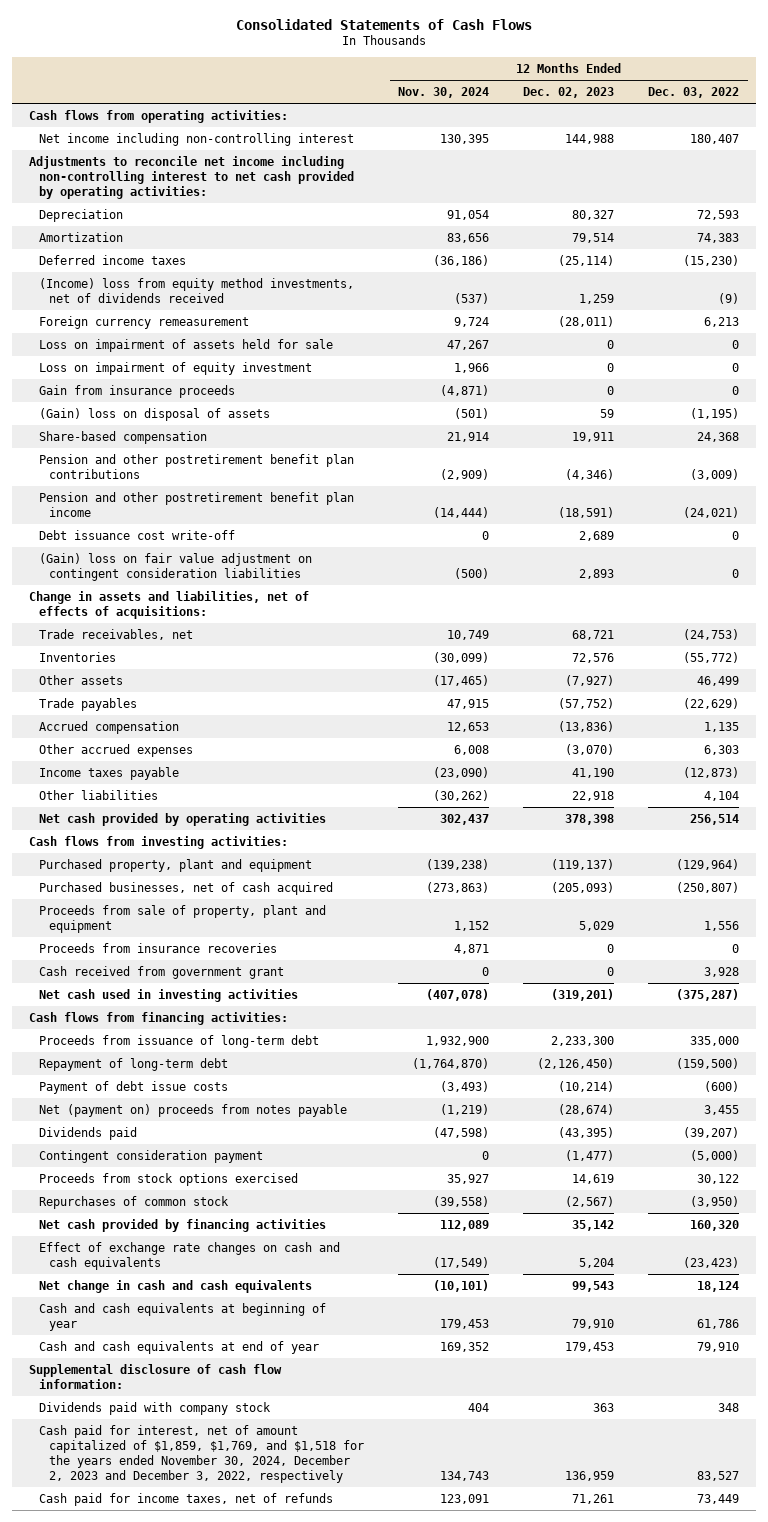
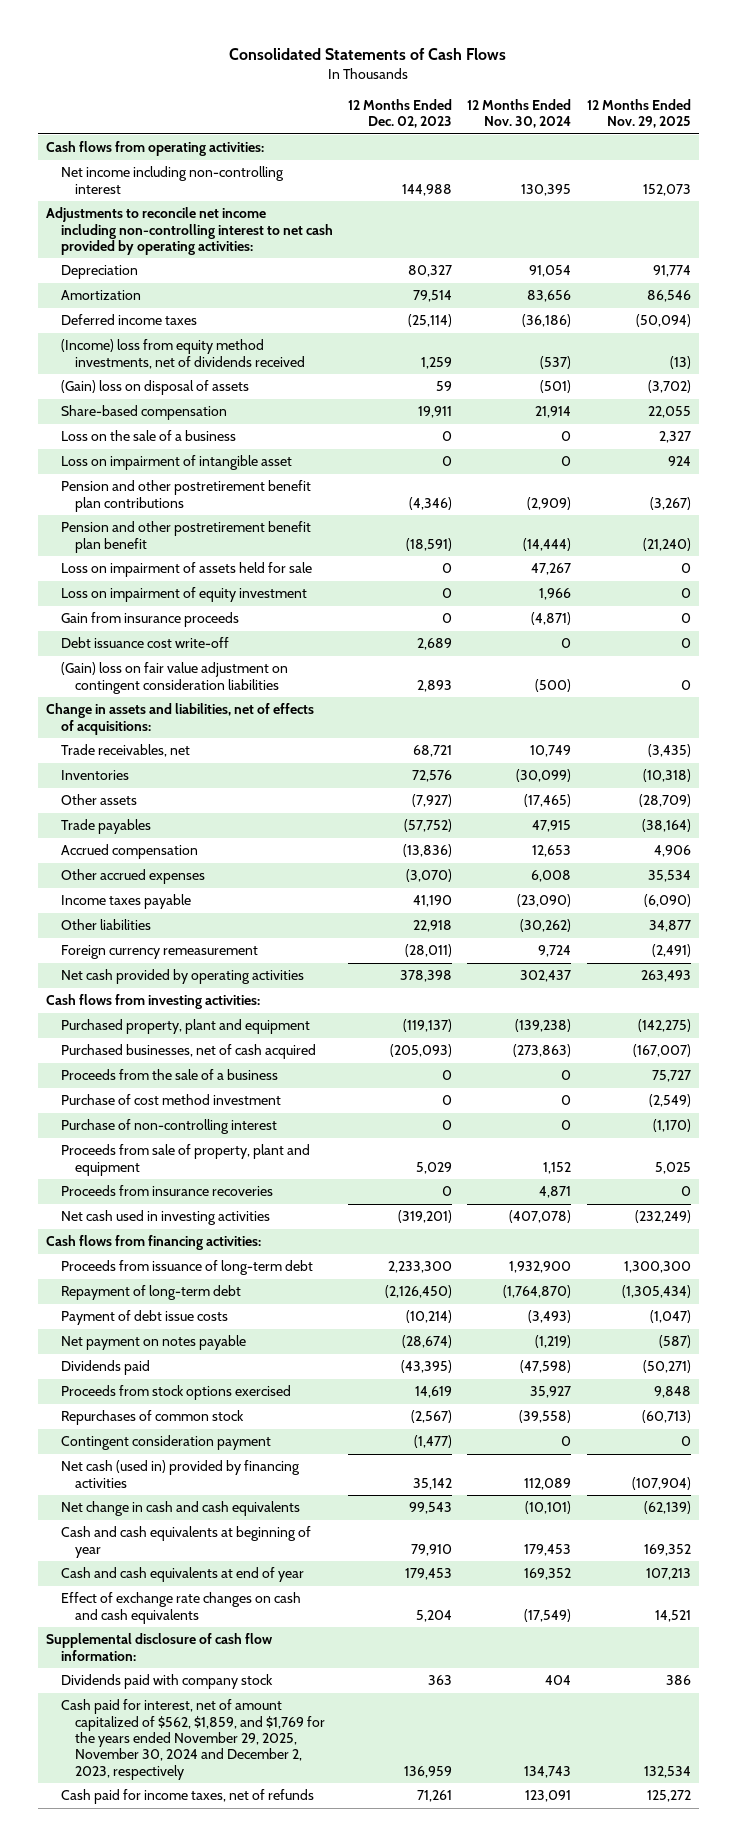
- | 12 Months Ended Nov. 30, 2024 | 12 Months Ended Dec. 02, 2023 | 12 Months Ended Dec. 03, 2022
+ | 12 Months Ended Dec. 02, 2023 | 12 Months Ended Nov. 30, 2024 | 12 Months Ended Nov. 29, 2025
+ Loss on the sale of a business | 0 | 0 | 2,327
+ Loss on impairment of intangible asset | 0 | 0 | 924
- Pension and other postretirement benefit plan income | (14,444) | (18,591) | (24,021)
+ Pension and other postretirement benefit plan benefit | (18,591) | (14,444) | (21,240)
moved down: Loss on impairment of assets held for sale | 0 | 47,267 | 0
moved down: Loss on impairment of equity investment | 0 | 1,966 | 0
moved down: Gain from insurance proceeds | 0 | (4,871) | 0
moved down: Foreign currency remeasurement | (28,011) | 9,724 | (2,491)
+ Proceeds from the sale of a business | 0 | 0 | 75,727
+ Purchase of cost method investment | 0 | 0 | (2,549)
+ Purchase of non-controlling interest | 0 | 0 | (1,170)
- Cash received from government grant | 0 | 0 | 3,928
- Net (payment on) proceeds from notes payable | (1,219) | (28,674) | 3,455
+ Net payment on notes payable | (28,674) | (1,219) | (587)
- Net cash provided by financing activities | 112,089 | 35,142 | 160,320
moved down: Contingent consideration payment | (1,477) | 0 | 0
+ Net cash (used in) provided by financing activities | 35,142 | 112,089 | (107,904)
moved down: Effect of exchange rate changes on cash and cash equivalents | 5,204 | (17,549) | 14,521
- Cash paid for interest, net of amount capitalized of $1,859, $1,769, and $1,518 for the years ended November 30, 2024, December 2, 2023 and December 3, 2022, respectively | 134,743 | 136,959 | 83,527
+ Cash paid for interest, net of amount capitalized of $562, $1,859, and $1,769 for the years ended November 29, 2025, November 30, 2024 and December 2, 2023, respectively | 136,959 | 134,743 | 132,534

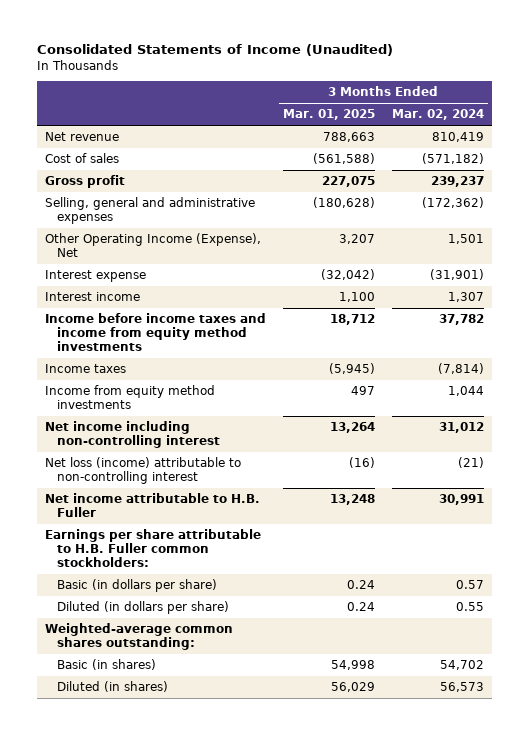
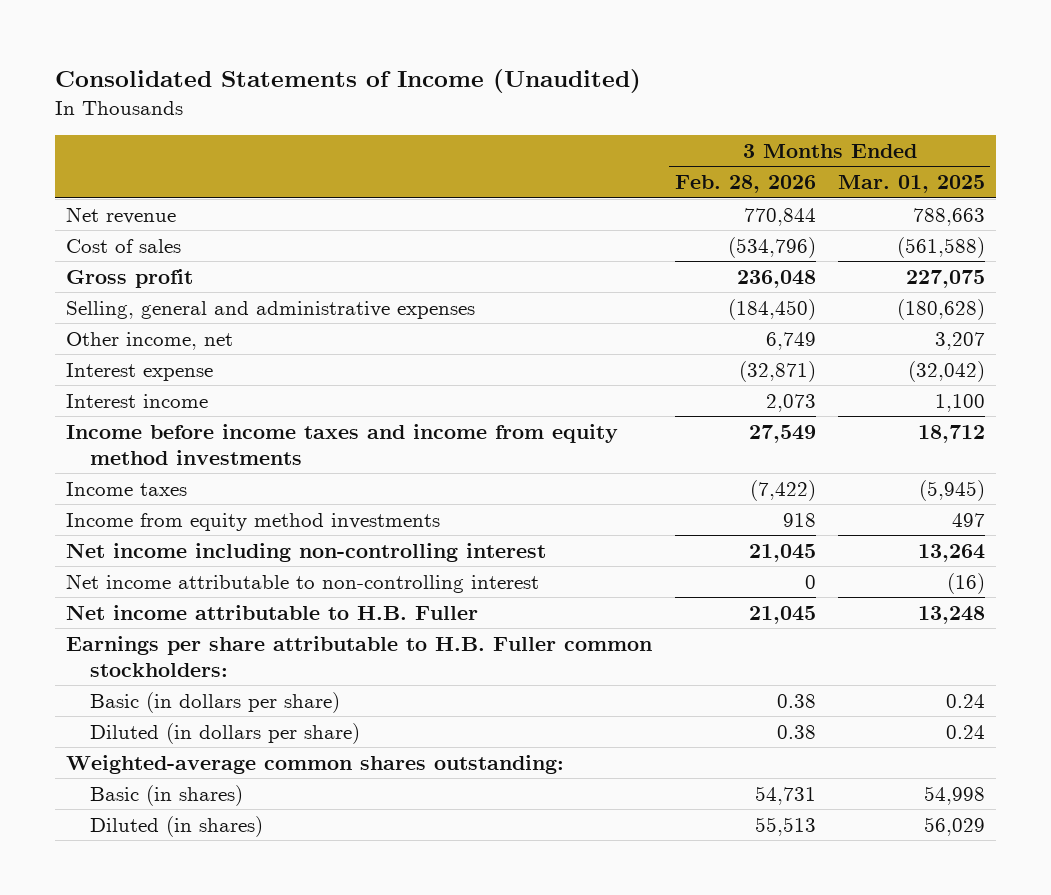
- | 3 Months Ended Mar. 01, 2025 | 3 Months Ended Mar. 02, 2024
+ | 3 Months Ended Feb. 28, 2026 | 3 Months Ended Mar. 01, 2025
- Other Operating Income (Expense), Net | 3,207 | 1,501
+ Other income, net | 6,749 | 3,207
- Net loss (income) attributable to non-controlling interest | (16) | (21)
+ Net income attributable to non-controlling interest | 0 | (16)

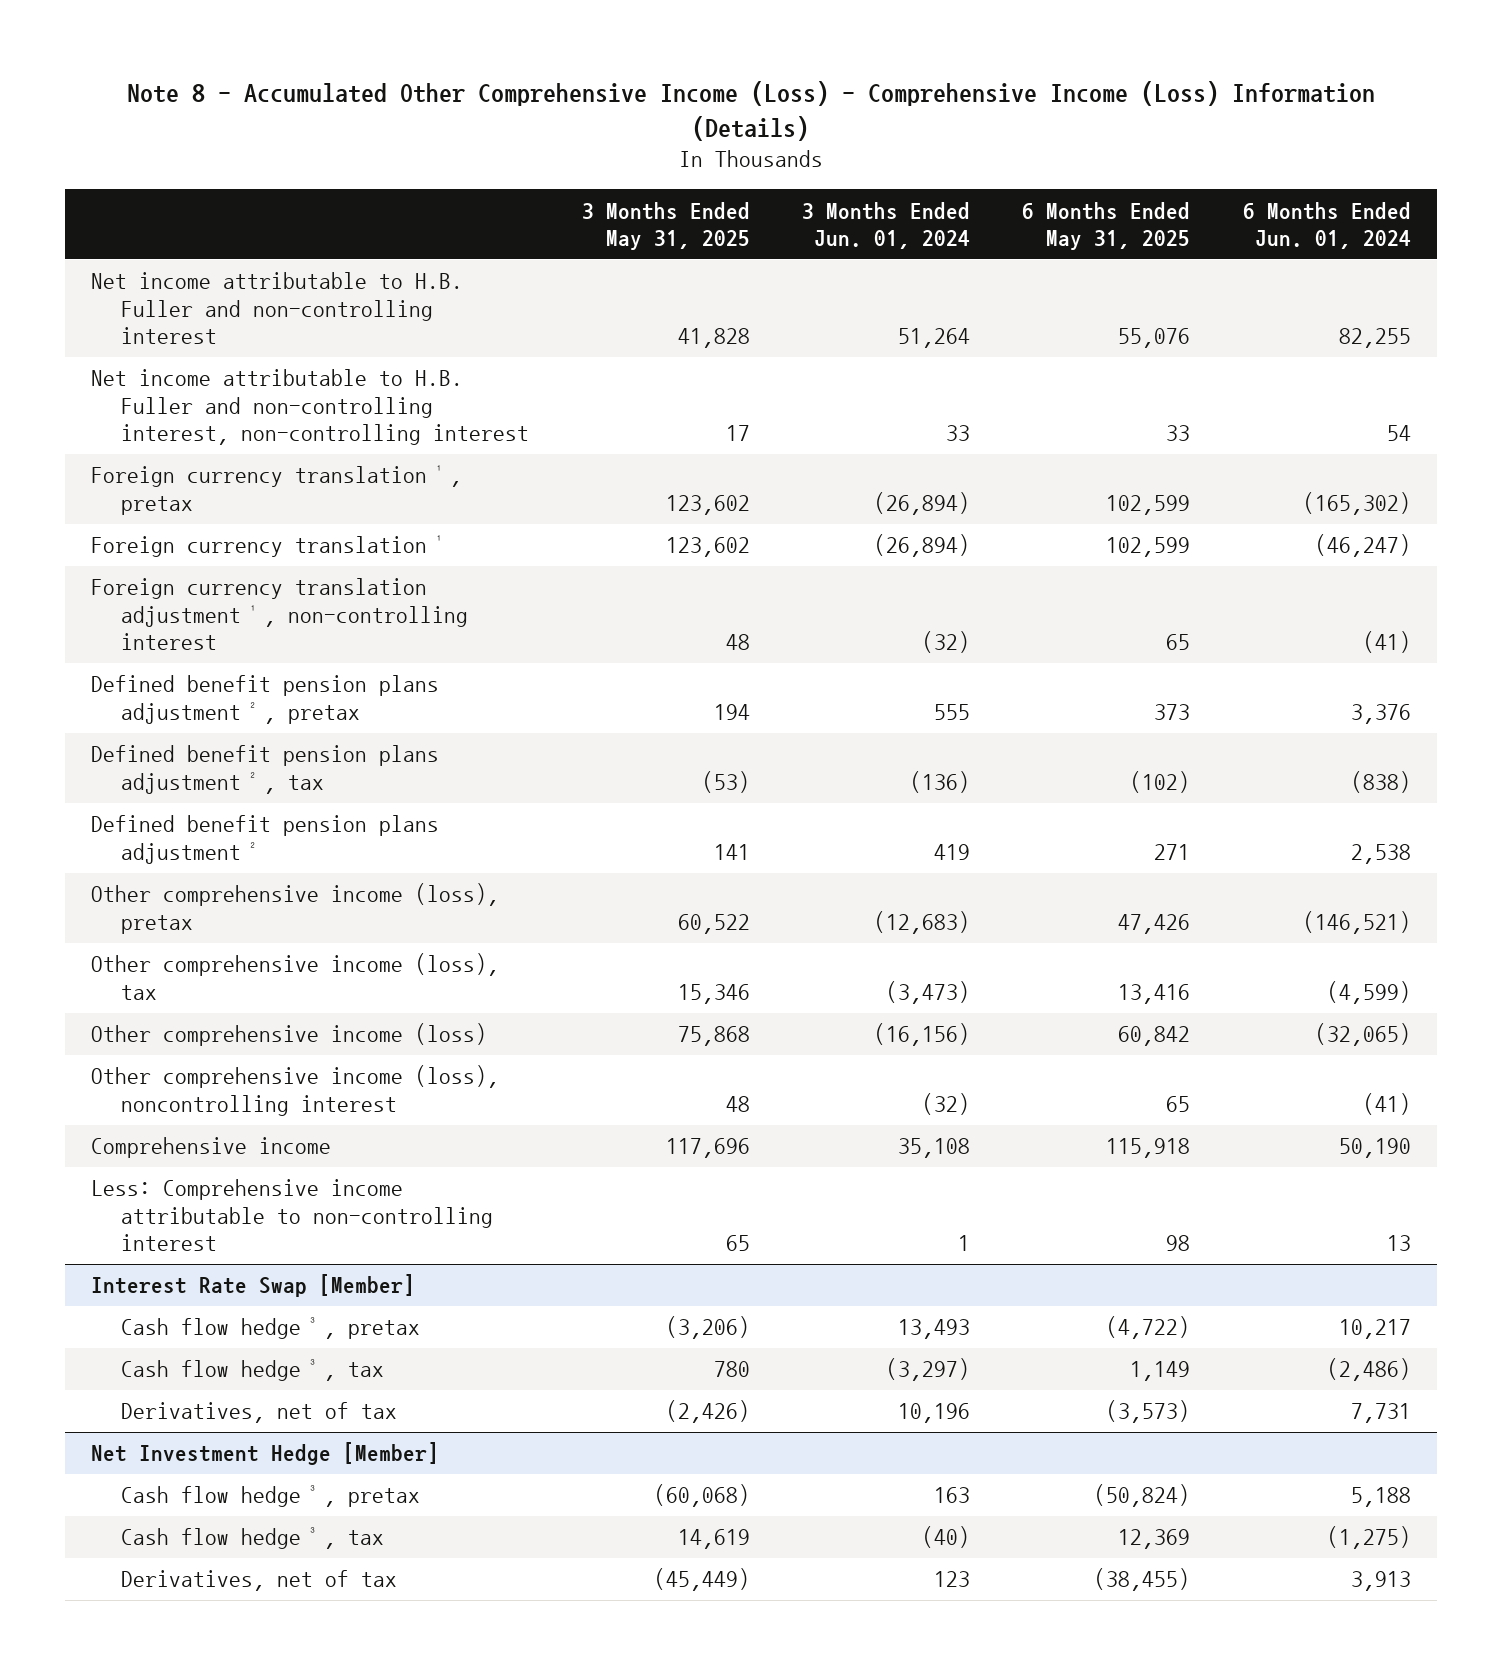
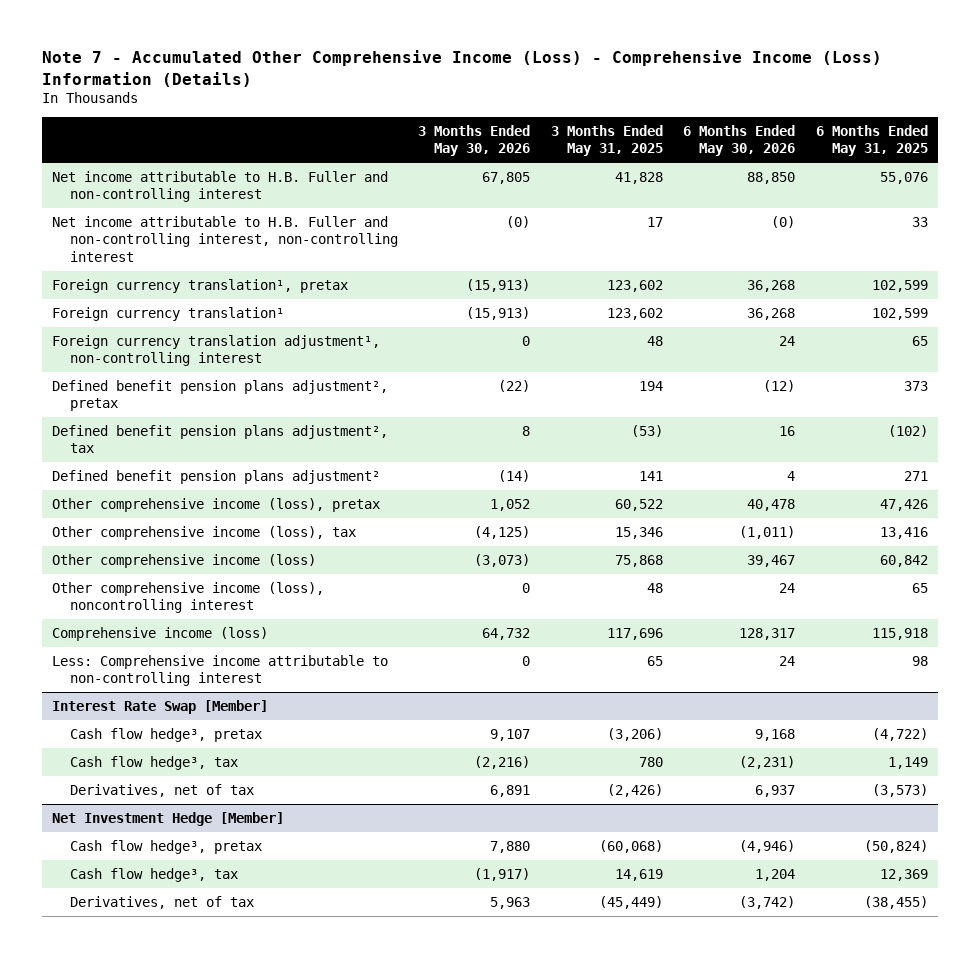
- Note 8 - Accumulated Other Comprehensive Income (Loss) - Comprehensive Income (Loss) Information (Details)
+ Note 7 - Accumulated Other Comprehensive Income (Loss) - Comprehensive Income (Loss) Information (Details)
- | 3 Months Ended May 31, 2025 | 3 Months Ended Jun. 01, 2024 | 6 Months Ended May 31, 2025 | 6 Months Ended Jun. 01, 2024
+ | 3 Months Ended May 30, 2026 | 3 Months Ended May 31, 2025 | 6 Months Ended May 30, 2026 | 6 Months Ended May 31, 2025
- Comprehensive income | 117,696 | 35,108 | 115,918 | 50,190
+ Comprehensive income (loss) | 64,732 | 117,696 | 128,317 | 115,918

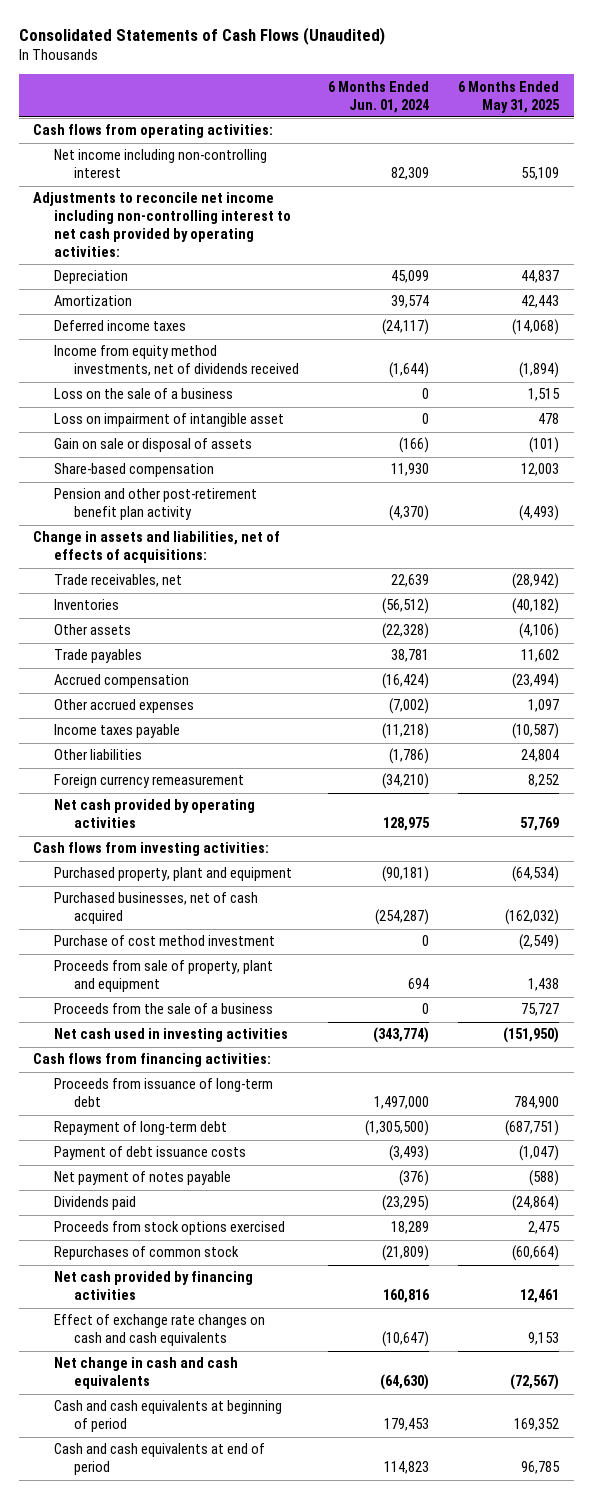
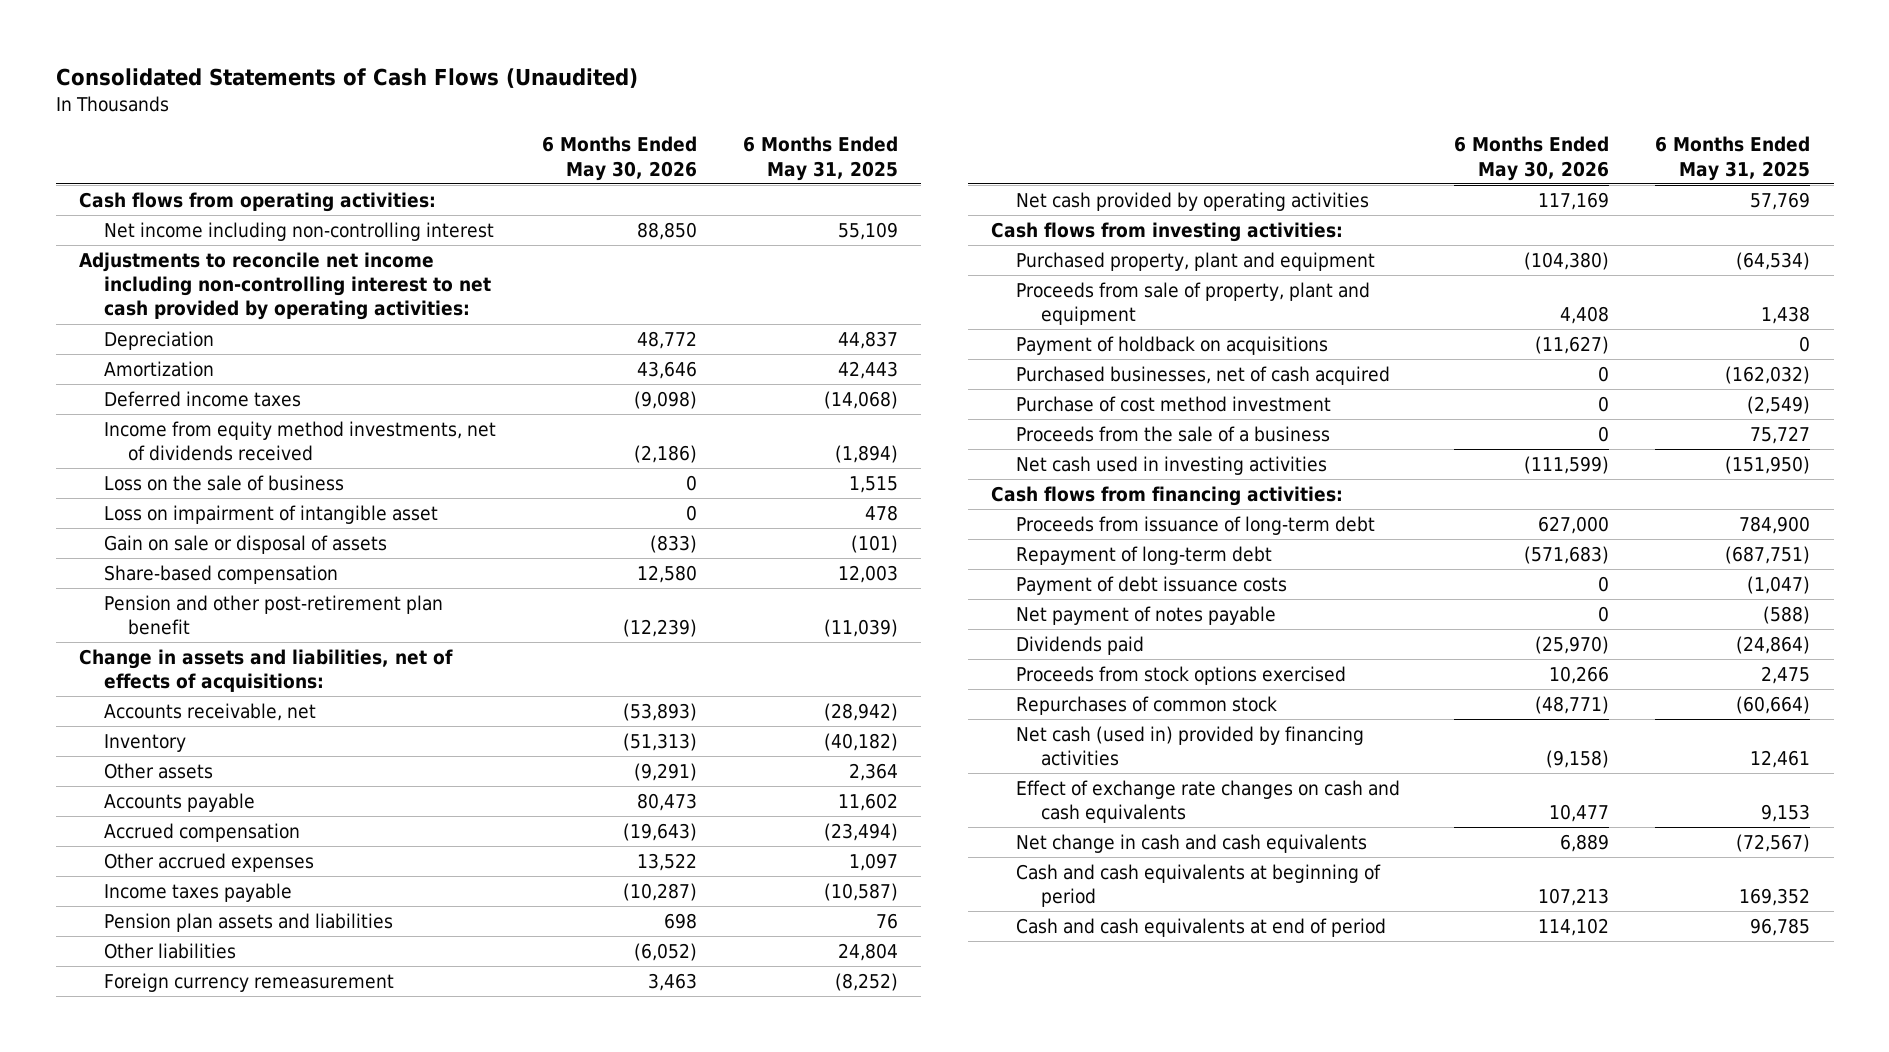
- | 6 Months Ended Jun. 01, 2024 | 6 Months Ended May 31, 2025
+ | 6 Months Ended May 30, 2026 | 6 Months Ended May 31, 2025
- Loss on the sale of a business | 0 | 1,515
+ Loss on the sale of business | 0 | 1,515
- Pension and other post-retirement benefit plan activity | (4,370) | (4,493)
+ Pension and other post-retirement plan benefit | (12,239) | (11,039)
- Trade receivables, net | 22,639 | (28,942)
- Inventories | (56,512) | (40,182)
- Other assets | (22,328) | (4,106)
- Trade payables | 38,781 | 11,602
+ Accounts receivable, net | (53,893) | (28,942)
+ Inventory | (51,313) | (40,182)
+ Other assets | (9,291) | 2,364
+ Accounts payable | 80,473 | 11,602
+ Pension plan assets and liabilities | 698 | 76
- Foreign currency remeasurement | (34,210) | 8,252
+ Foreign currency remeasurement | 3,463 | (8,252)
moved up: Proceeds from sale of property, plant and equipment | 4,408 | 1,438
+ Payment of holdback on acquisitions | (11,627) | 0
- Net cash provided by financing activities | 160,816 | 12,461
+ Net cash (used in) provided by financing activities | (9,158) | 12,461

